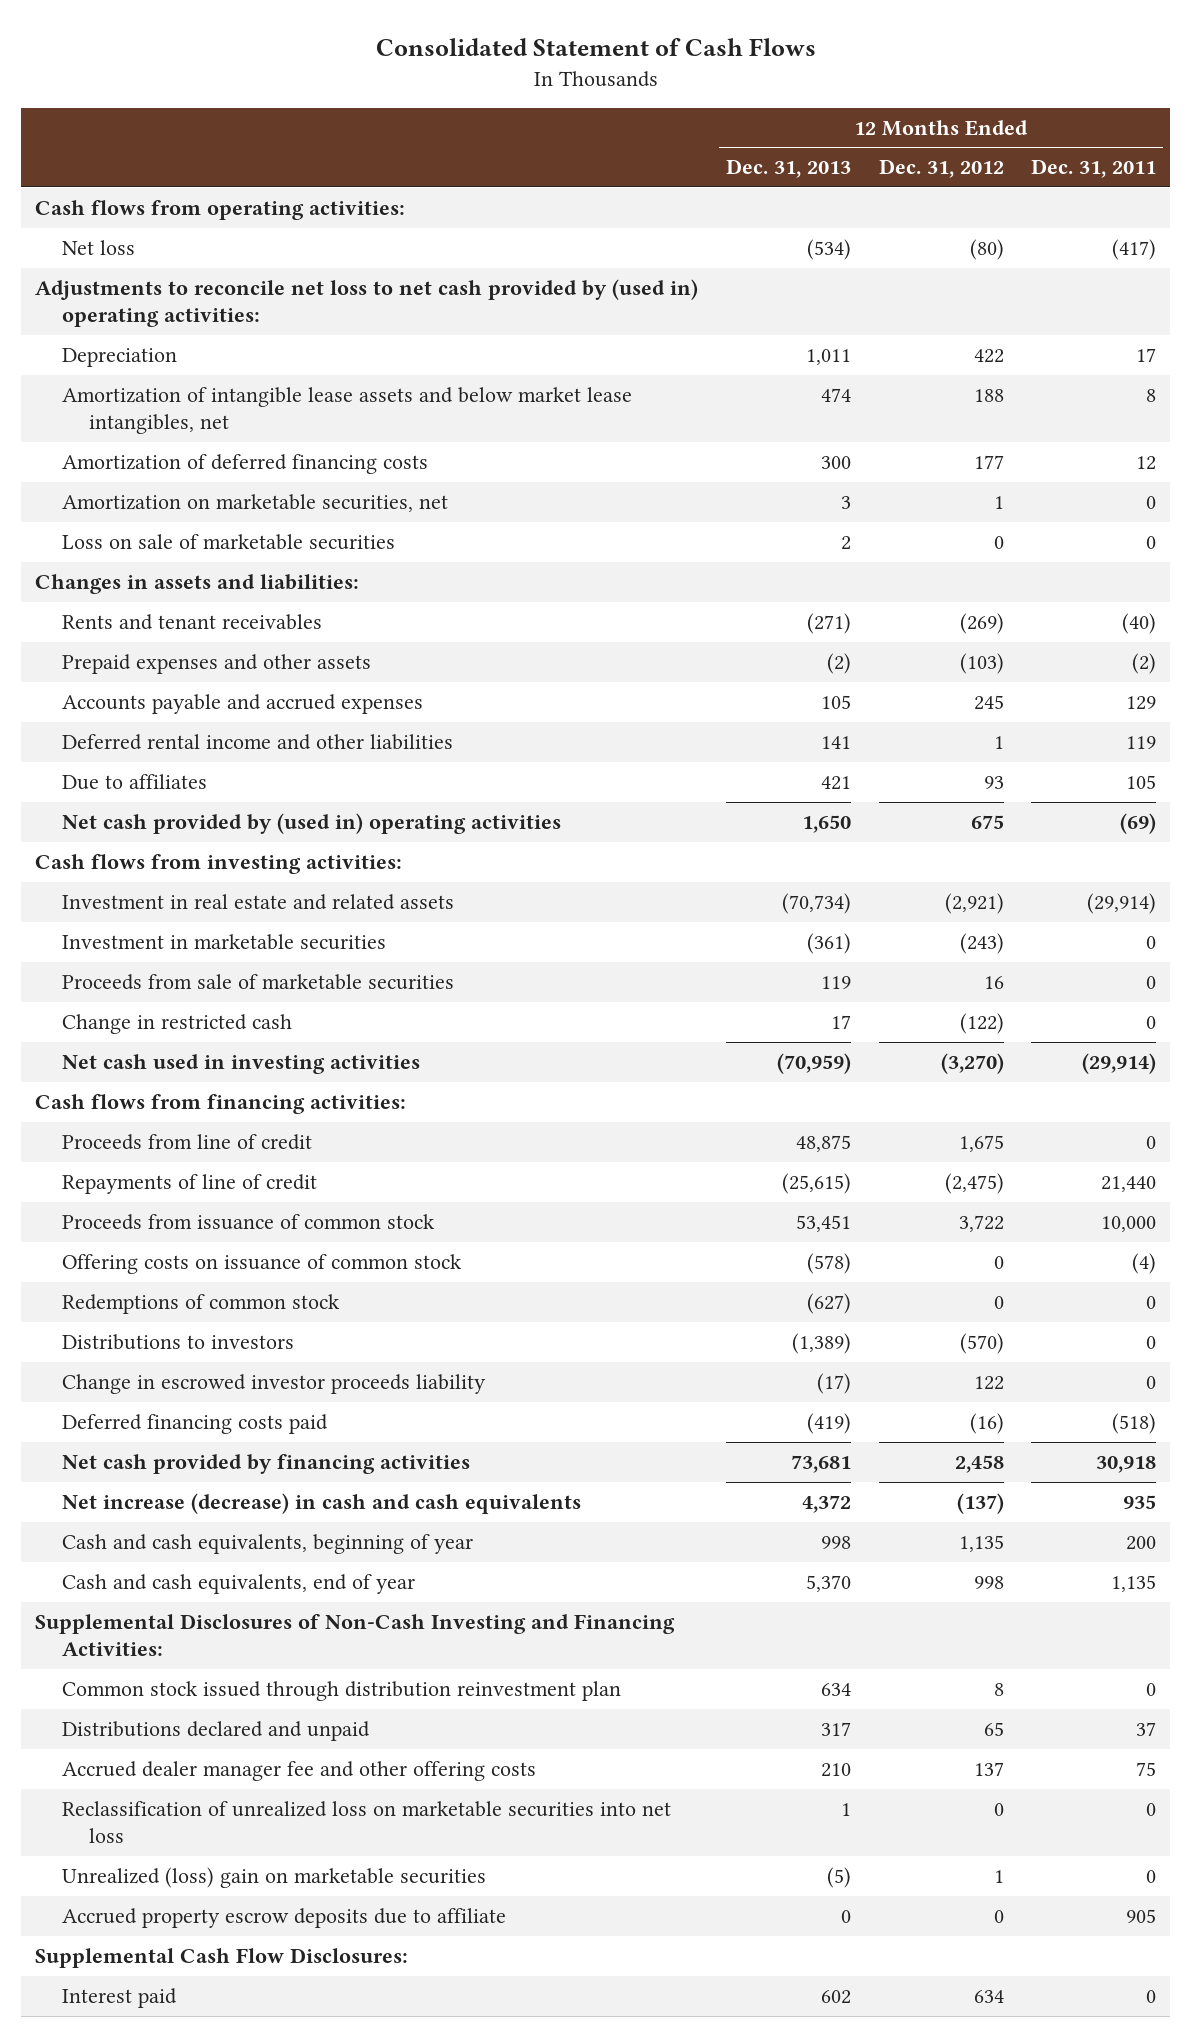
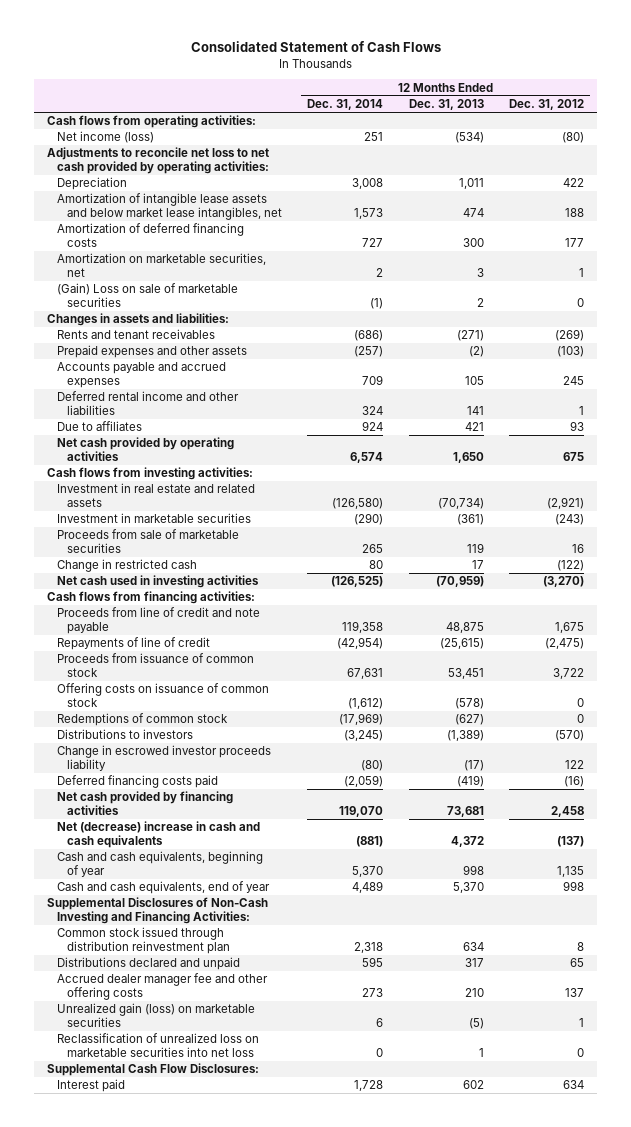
- | 12 Months Ended Dec. 31, 2013 | 12 Months Ended Dec. 31, 2012 | 12 Months Ended Dec. 31, 2011
+ | 12 Months Ended Dec. 31, 2014 | 12 Months Ended Dec. 31, 2013 | 12 Months Ended Dec. 31, 2012
- Net loss | (534) | (80) | (417)
- Adjustments to reconcile net loss to net cash provided by (used in) operating activities:
+ Net income (loss) | 251 | (534) | (80)
+ Adjustments to reconcile net loss to net cash provided by operating activities:
- Loss on sale of marketable securities | 2 | 0 | 0
+ (Gain) Loss on sale of marketable securities | (1) | 2 | 0
- Net cash provided by (used in) operating activities | 1,650 | 675 | (69)
+ Net cash provided by operating activities | 6,574 | 1,650 | 675
- Proceeds from line of credit | 48,875 | 1,675 | 0
+ Proceeds from line of credit and note payable | 119,358 | 48,875 | 1,675
- Net increase (decrease) in cash and cash equivalents | 4,372 | (137) | 935
+ Net (decrease) increase in cash and cash equivalents | (881) | 4,372 | (137)
+ Unrealized gain (loss) on marketable securities | 6 | (5) | 1
- Unrealized (loss) gain on marketable securities | (5) | 1 | 0
- Accrued property escrow deposits due to affiliate | 0 | 0 | 905

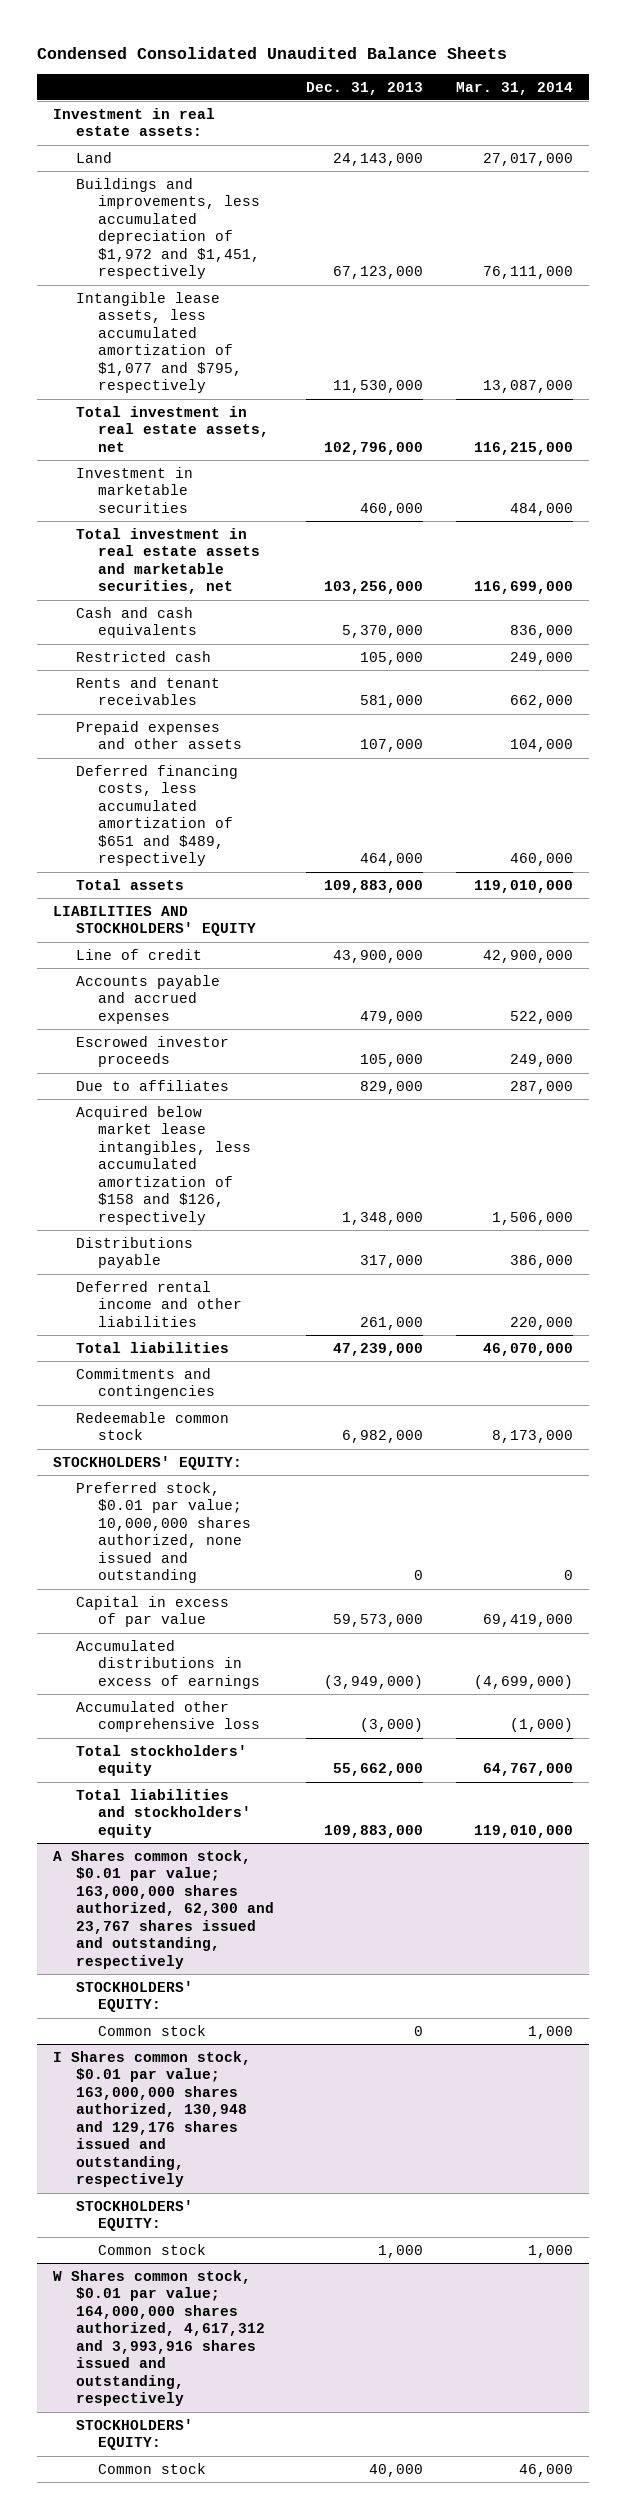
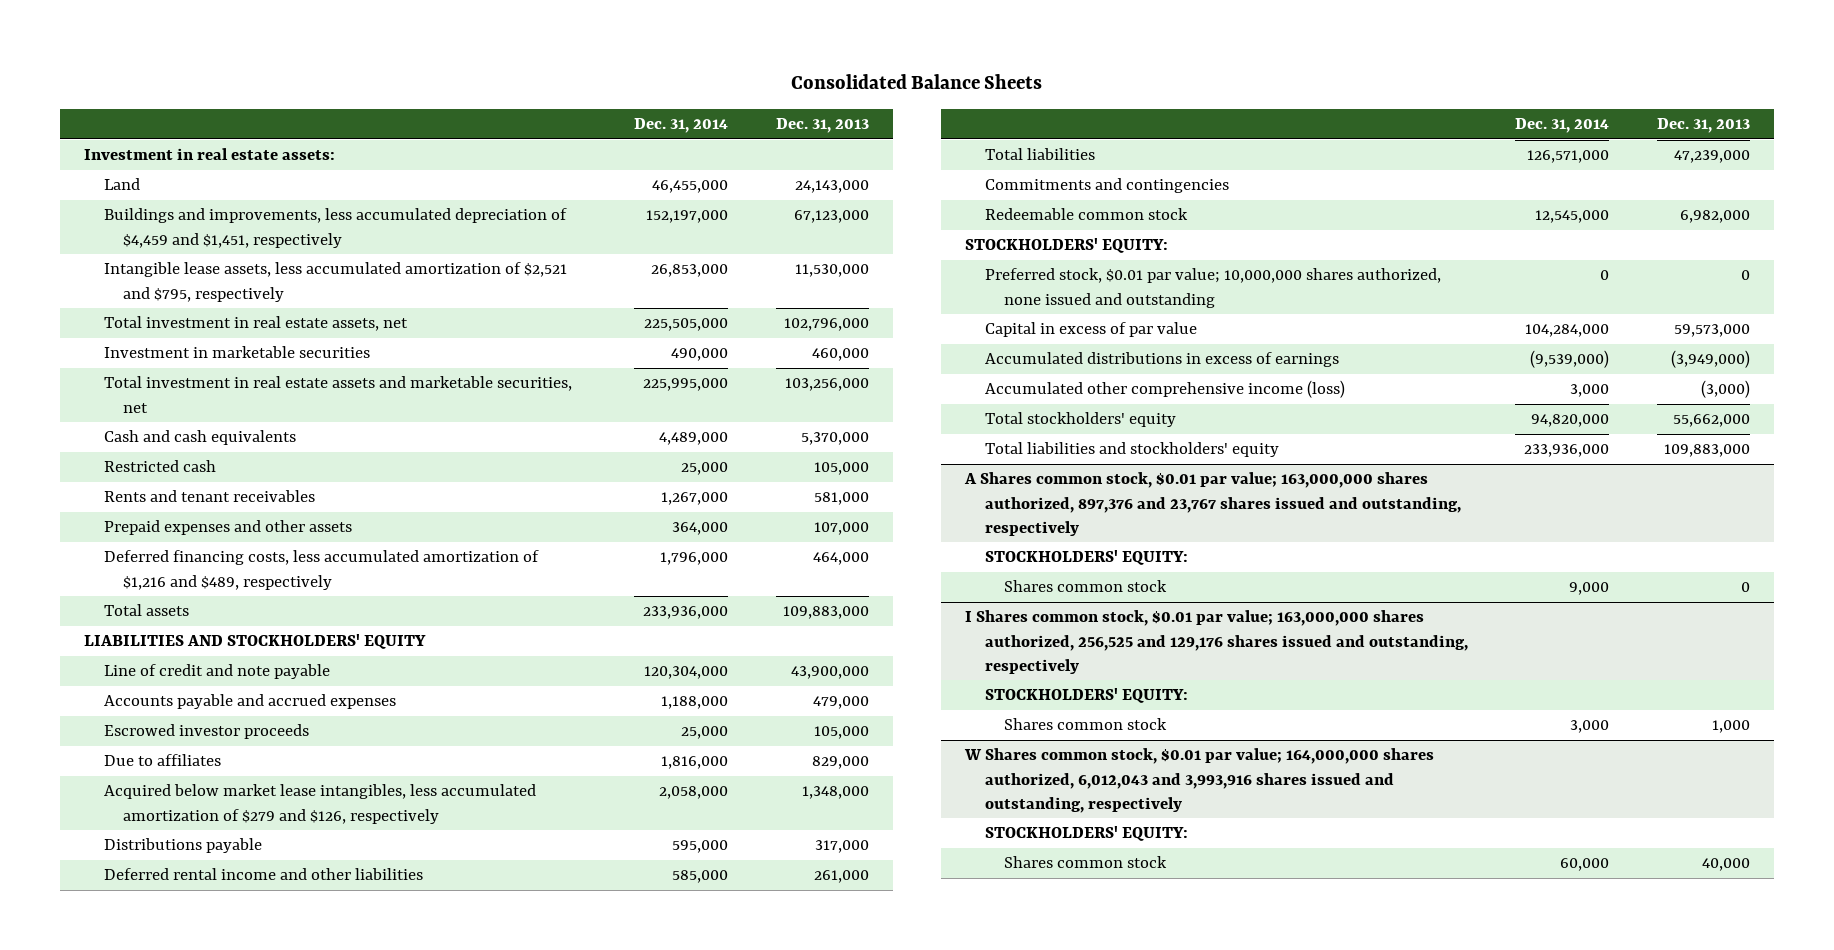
- Condensed Consolidated Unaudited Balance Sheets
+ Consolidated Balance Sheets
- | Dec. 31, 2013 | Mar. 31, 2014
+ | Dec. 31, 2014 | Dec. 31, 2013
- Buildings and improvements, less accumulated depreciation of $1,972 and $1,451, respectively | 67,123,000 | 76,111,000
- Intangible lease assets, less accumulated amortization of $1,077 and $795, respectively | 11,530,000 | 13,087,000
+ Buildings and improvements, less accumulated depreciation of $4,459 and $1,451, respectively | 152,197,000 | 67,123,000
+ Intangible lease assets, less accumulated amortization of $2,521 and $795, respectively | 26,853,000 | 11,530,000
- Deferred financing costs, less accumulated amortization of $651 and $489, respectively | 464,000 | 460,000
+ Deferred financing costs, less accumulated amortization of $1,216 and $489, respectively | 1,796,000 | 464,000
- Line of credit | 43,900,000 | 42,900,000
+ Line of credit and note payable | 120,304,000 | 43,900,000
- Acquired below market lease intangibles, less accumulated amortization of $158 and $126, respectively | 1,348,000 | 1,506,000
+ Acquired below market lease intangibles, less accumulated amortization of $279 and $126, respectively | 2,058,000 | 1,348,000
- Accumulated other comprehensive loss | (3,000) | (1,000)
+ Accumulated other comprehensive income (loss) | 3,000 | (3,000)
- A Shares common stock, $0.01 par value; 163,000,000 shares authorized, 62,300 and 23,767 shares issued and outstanding, respectively
+ A Shares common stock, $0.01 par value; 163,000,000 shares authorized, 897,376 and 23,767 shares issued and outstanding, respectively
- Common stock | 0 | 1,000
- I Shares common stock, $0.01 par value; 163,000,000 shares authorized, 130,948 and 129,176 shares issued and outstanding, respectively
+ Shares common stock | 9,000 | 0
+ I Shares common stock, $0.01 par value; 163,000,000 shares authorized, 256,525 and 129,176 shares issued and outstanding, respectively
- Common stock | 1,000 | 1,000
- W Shares common stock, $0.01 par value; 164,000,000 shares authorized, 4,617,312 and 3,993,916 shares issued and outstanding, respectively
+ Shares common stock | 3,000 | 1,000
+ W Shares common stock, $0.01 par value; 164,000,000 shares authorized, 6,012,043 and 3,993,916 shares issued and outstanding, respectively
- Common stock | 40,000 | 46,000
+ Shares common stock | 60,000 | 40,000

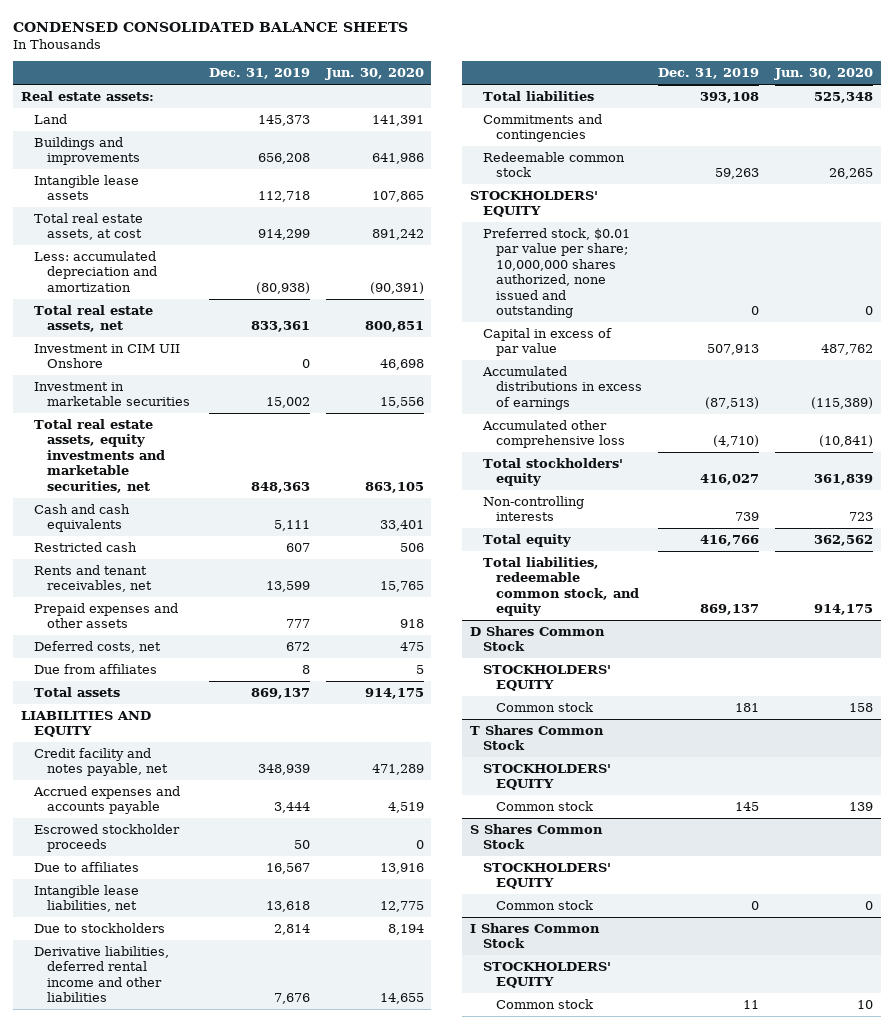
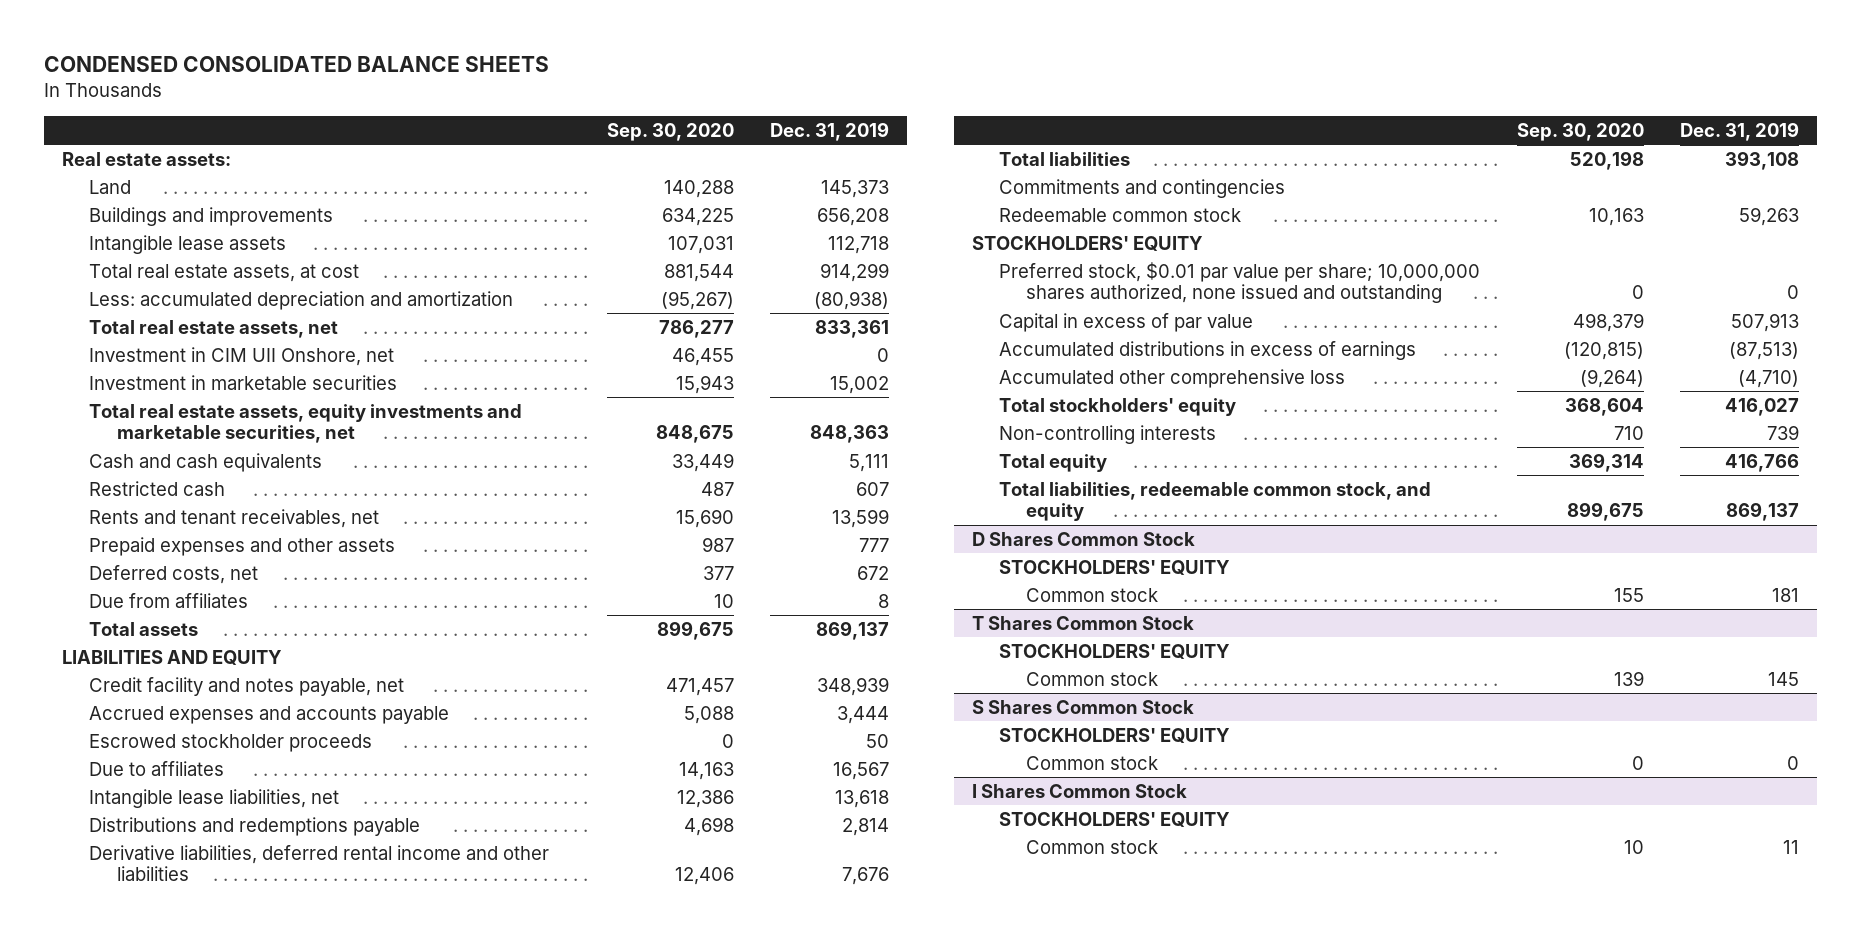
- | Dec. 31, 2019 | Jun. 30, 2020
+ | Sep. 30, 2020 | Dec. 31, 2019
- Investment in CIM UII Onshore | 0 | 46,698
+ Investment in CIM UII Onshore, net | 46,455 | 0
- Due to stockholders | 2,814 | 8,194
+ Distributions and redemptions payable | 4,698 | 2,814

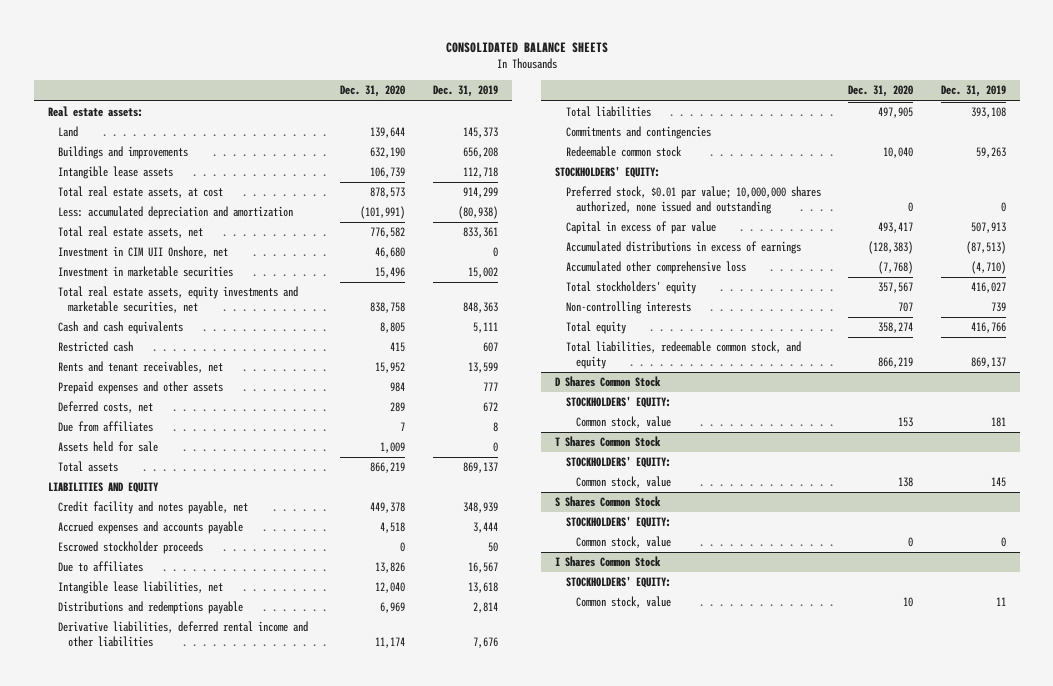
- CONDENSED CONSOLIDATED BALANCE SHEETS
+ CONSOLIDATED BALANCE SHEETS
- | Sep. 30, 2020 | Dec. 31, 2019
+ | Dec. 31, 2020 | Dec. 31, 2019
+ Assets held for sale | 1,009 | 0
- STOCKHOLDERS' EQUITY
- Preferred stock, $0.01 par value per share; 10,000,000 shares authorized, none issued and outstanding | 0 | 0
+ STOCKHOLDERS' EQUITY:
+ Preferred stock, $0.01 par value; 10,000,000 shares authorized, none issued and outstanding | 0 | 0
@ D Shares Common Stock
- STOCKHOLDERS' EQUITY
- Common stock | 155 | 181
+ STOCKHOLDERS' EQUITY:
+ Common stock, value | 153 | 181
@ T Shares Common Stock
- STOCKHOLDERS' EQUITY
- Common stock | 139 | 145
+ STOCKHOLDERS' EQUITY:
+ Common stock, value | 138 | 145
@ S Shares Common Stock
- STOCKHOLDERS' EQUITY
- Common stock | 0 | 0
+ STOCKHOLDERS' EQUITY:
+ Common stock, value | 0 | 0
@ I Shares Common Stock
- STOCKHOLDERS' EQUITY
- Common stock | 10 | 11
+ STOCKHOLDERS' EQUITY:
+ Common stock, value | 10 | 11

